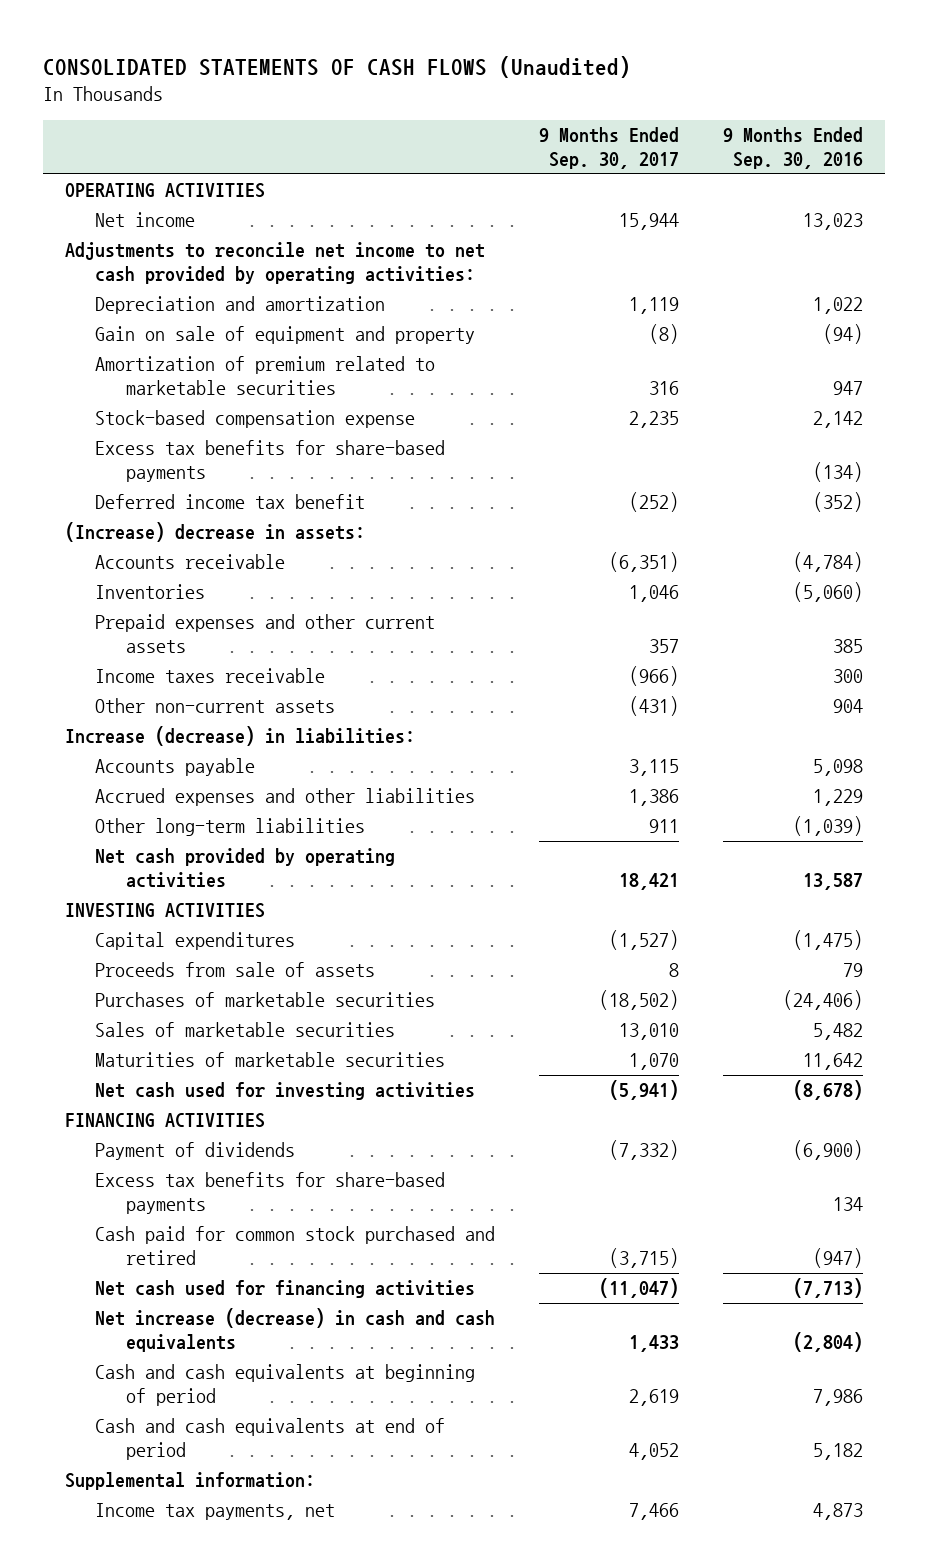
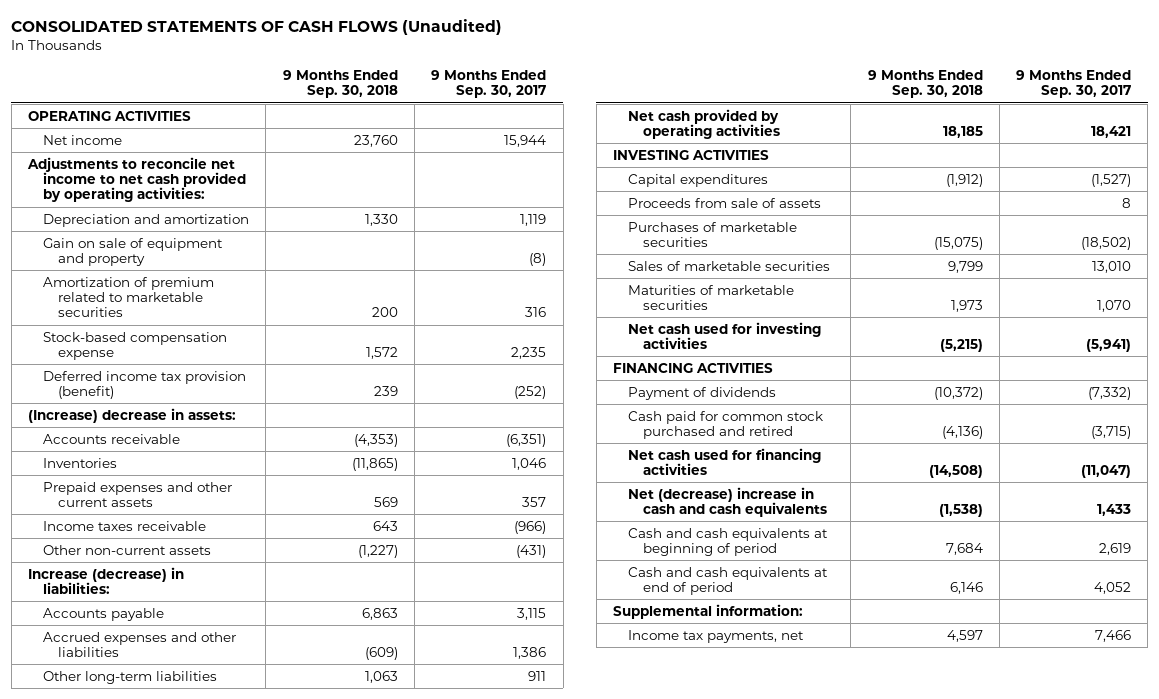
- | 9 Months Ended Sep. 30, 2017 | 9 Months Ended Sep. 30, 2016
+ | 9 Months Ended Sep. 30, 2018 | 9 Months Ended Sep. 30, 2017
- Excess tax benefits for share-based payments | | (134)
- Deferred income tax benefit | (252) | (352)
+ Deferred income tax provision (benefit) | 239 | (252)
- Excess tax benefits for share-based payments | | 134
- Net increase (decrease) in cash and cash equivalents | 1,433 | (2,804)
+ Net (decrease) increase in cash and cash equivalents | (1,538) | 1,433

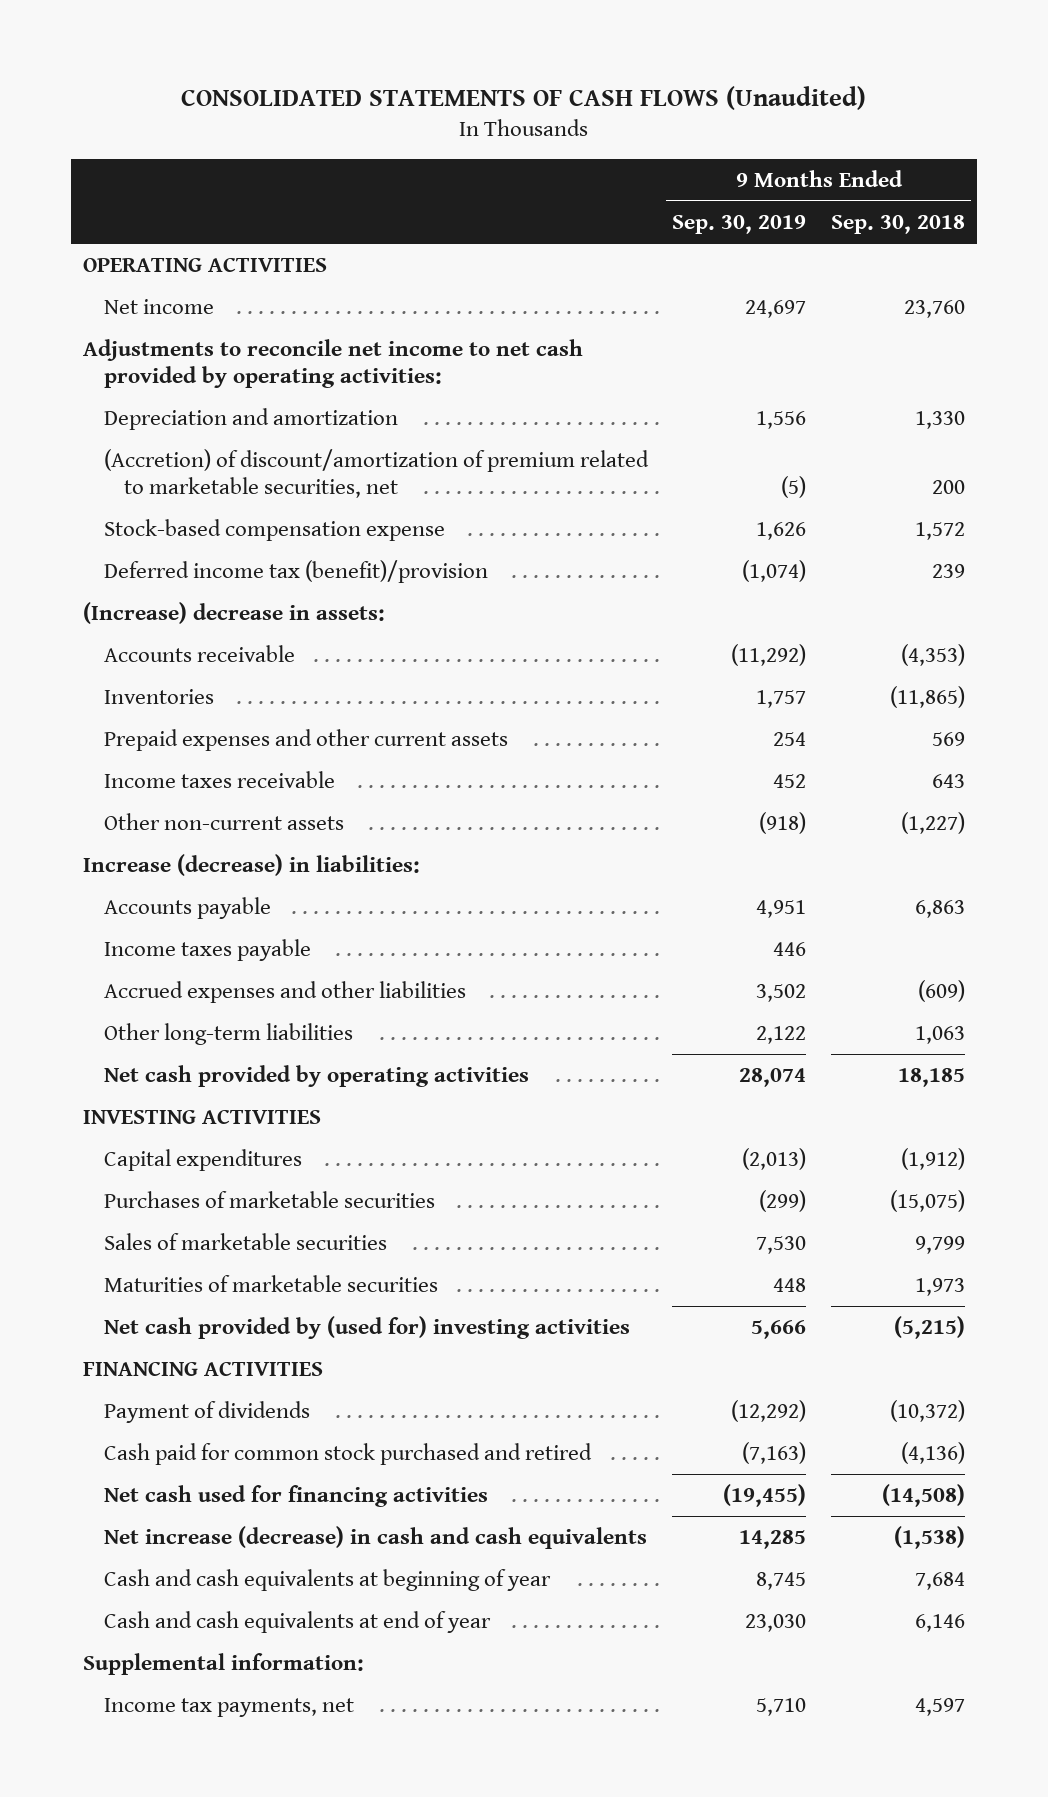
- | 9 Months Ended Sep. 30, 2018 | 9 Months Ended Sep. 30, 2017
+ | 9 Months Ended Sep. 30, 2019 | 9 Months Ended Sep. 30, 2018
- Gain on sale of equipment and property | | (8)
- Amortization of premium related to marketable securities | 200 | 316
+ (Accretion) of discount/amortization of premium related to marketable securities, net | (5) | 200
- Deferred income tax provision (benefit) | 239 | (252)
+ Deferred income tax (benefit)/provision | (1,074) | 239
+ Income taxes payable | 446 |
- Proceeds from sale of assets | | 8
- Net cash used for investing activities | (5,215) | (5,941)
+ Net cash provided by (used for) investing activities | 5,666 | (5,215)
- Net (decrease) increase in cash and cash equivalents | (1,538) | 1,433
- Cash and cash equivalents at beginning of period | 7,684 | 2,619
- Cash and cash equivalents at end of period | 6,146 | 4,052
+ Net increase (decrease) in cash and cash equivalents | 14,285 | (1,538)
+ Cash and cash equivalents at beginning of year | 8,745 | 7,684
+ Cash and cash equivalents at end of year | 23,030 | 6,146

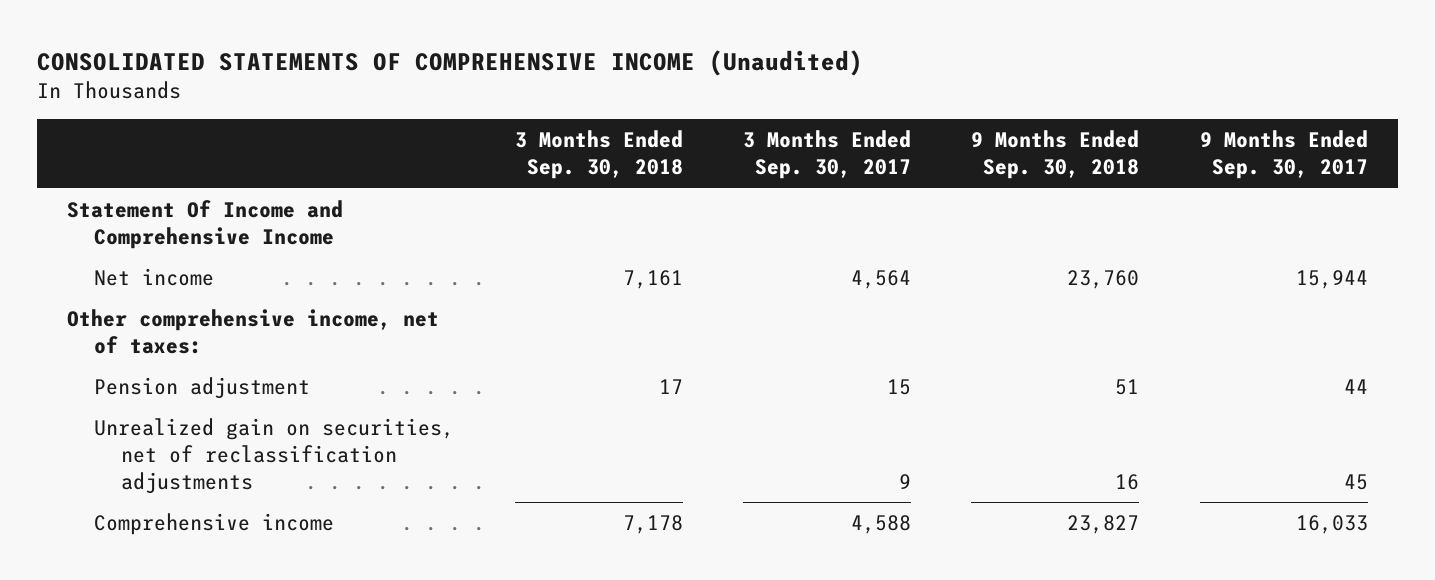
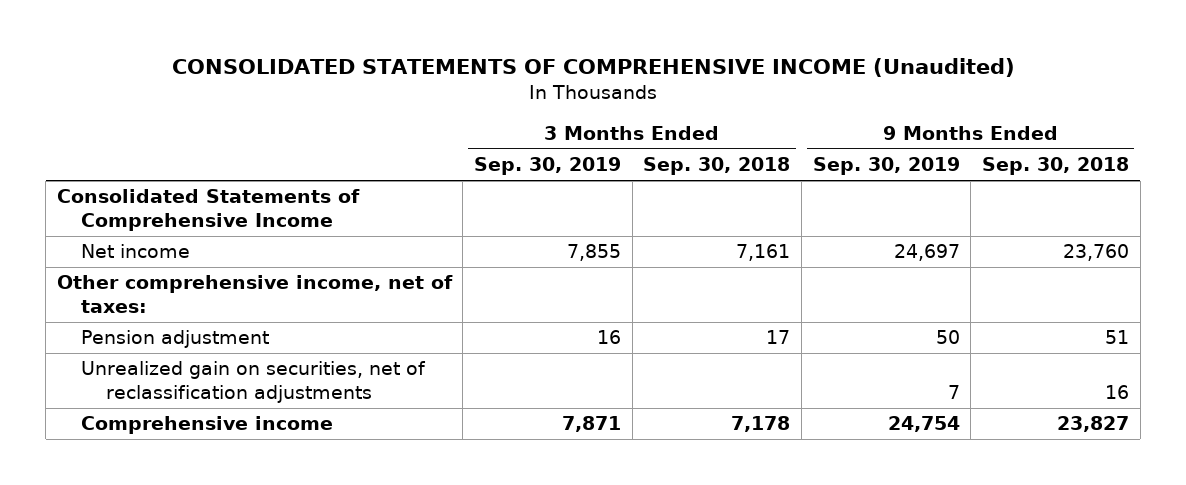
- | 3 Months Ended Sep. 30, 2018 | 3 Months Ended Sep. 30, 2017 | 9 Months Ended Sep. 30, 2018 | 9 Months Ended Sep. 30, 2017
+ | 3 Months Ended Sep. 30, 2019 | 3 Months Ended Sep. 30, 2018 | 9 Months Ended Sep. 30, 2019 | 9 Months Ended Sep. 30, 2018
- Statement Of Income and Comprehensive Income
+ Consolidated Statements of Comprehensive Income

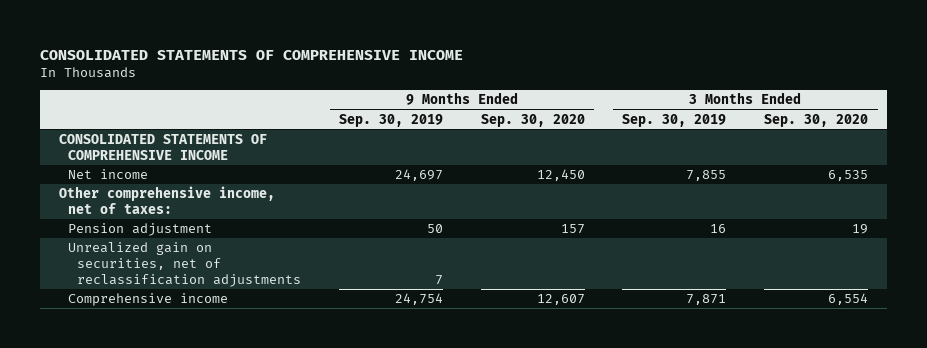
- CONSOLIDATED STATEMENTS OF COMPREHENSIVE INCOME (Unaudited)
+ CONSOLIDATED STATEMENTS OF COMPREHENSIVE INCOME
- | 3 Months Ended Sep. 30, 2019 | 3 Months Ended Sep. 30, 2018 | 9 Months Ended Sep. 30, 2019 | 9 Months Ended Sep. 30, 2018
+ | 9 Months Ended Sep. 30, 2019 | 9 Months Ended Sep. 30, 2020 | 3 Months Ended Sep. 30, 2019 | 3 Months Ended Sep. 30, 2020
- Consolidated Statements of Comprehensive Income
+ CONSOLIDATED STATEMENTS OF COMPREHENSIVE INCOME

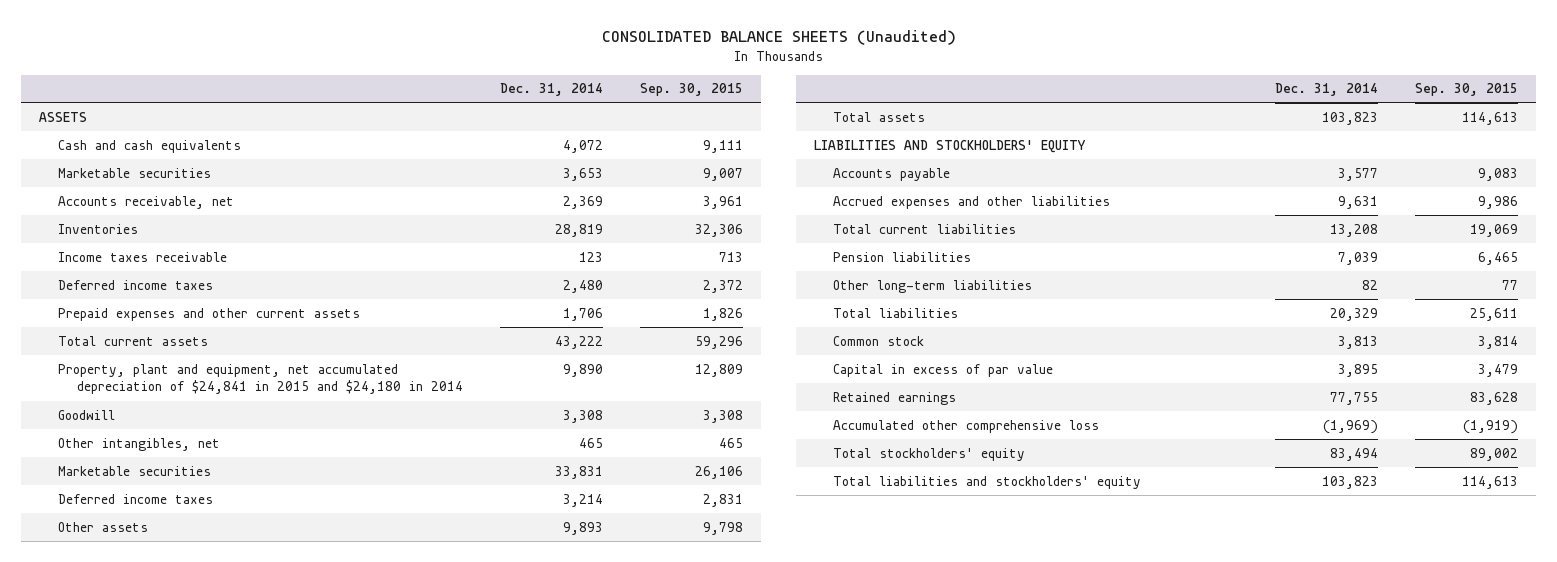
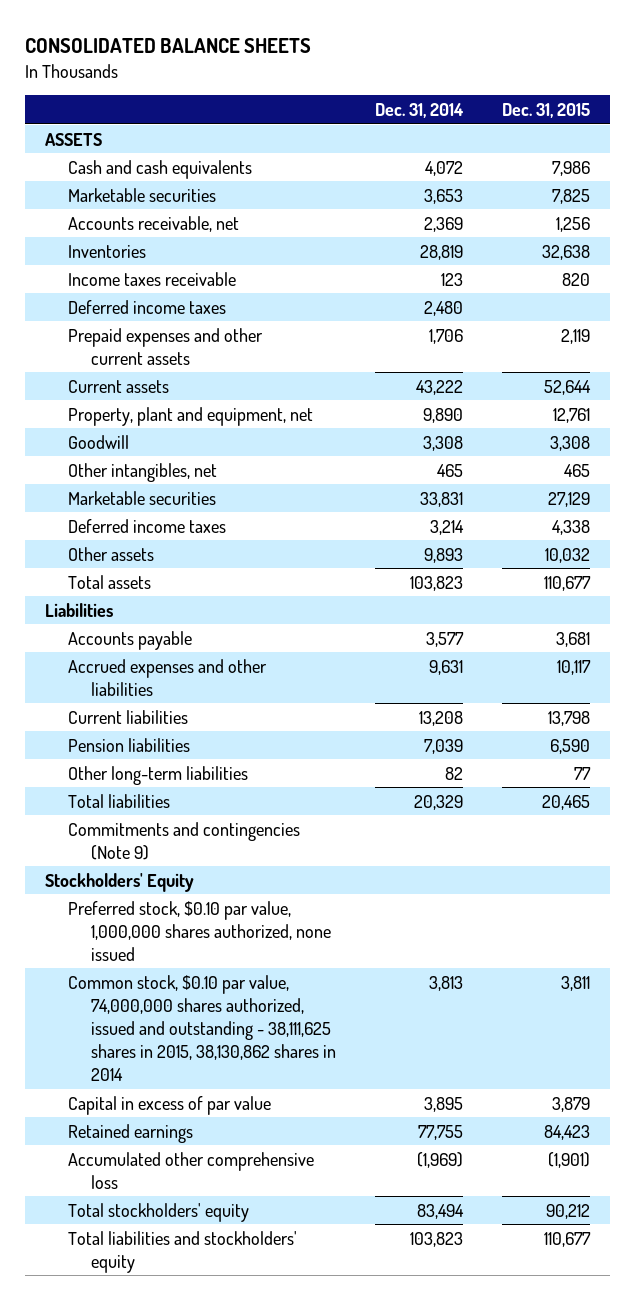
- CONSOLIDATED BALANCE SHEETS (Unaudited)
+ CONSOLIDATED BALANCE SHEETS
- | Dec. 31, 2014 | Sep. 30, 2015
+ | Dec. 31, 2014 | Dec. 31, 2015
- Total current assets | 43,222 | 59,296
- Property, plant and equipment, net accumulated depreciation of $24,841 in 2015 and $24,180 in 2014 | 9,890 | 12,809
+ Current assets | 43,222 | 52,644
+ Property, plant and equipment, net | 9,890 | 12,761
- LIABILITIES AND STOCKHOLDERS' EQUITY
+ Liabilities
- Total current liabilities | 13,208 | 19,069
+ Current liabilities | 13,208 | 13,798
- Common stock | 3,813 | 3,814
+ Commitments and contingencies (Note 9)
+ Stockholders' Equity
+ Preferred stock, $0.10 par value, 1,000,000 shares authorized, none issued
+ Common stock, $0.10 par value, 74,000,000 shares authorized, issued and outstanding - 38,111,625 shares in 2015, 38,130,862 shares in 2014 | 3,813 | 3,811

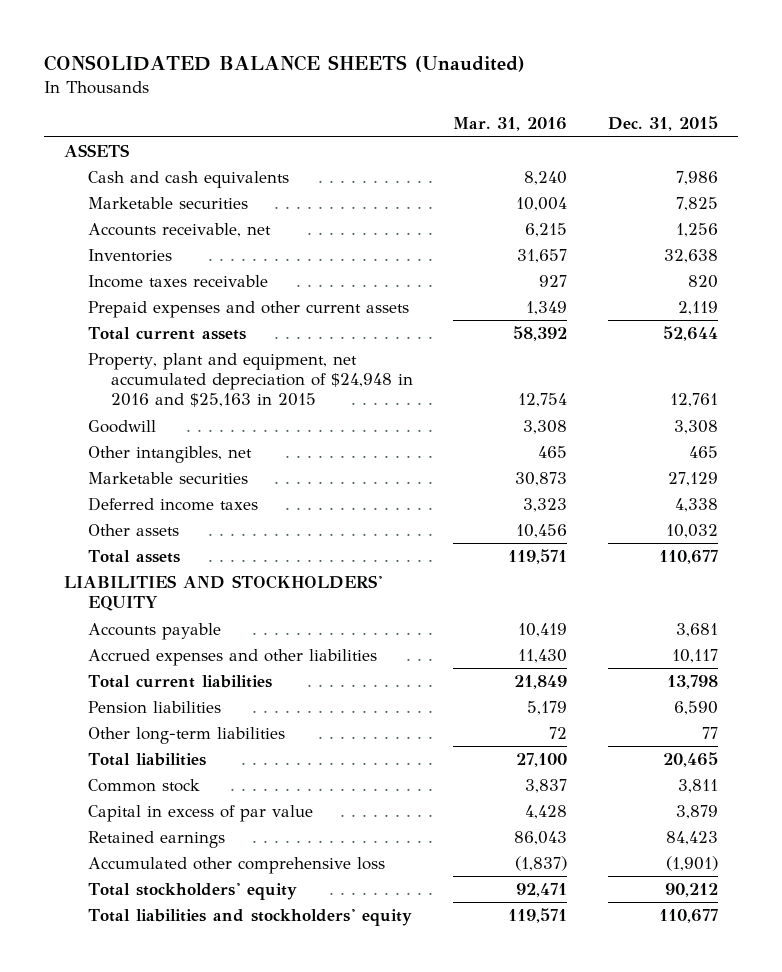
- CONSOLIDATED BALANCE SHEETS
+ CONSOLIDATED BALANCE SHEETS (Unaudited)
- | Dec. 31, 2014 | Dec. 31, 2015
+ | Mar. 31, 2016 | Dec. 31, 2015
- Deferred income taxes | 2,480 |
- Current assets | 43,222 | 52,644
- Property, plant and equipment, net | 9,890 | 12,761
+ Total current assets | 58,392 | 52,644
+ Property, plant and equipment, net accumulated depreciation of $24,948 in 2016 and $25,163 in 2015 | 12,754 | 12,761
- Liabilities
+ LIABILITIES AND STOCKHOLDERS' EQUITY
- Current liabilities | 13,208 | 13,798
+ Total current liabilities | 21,849 | 13,798
- Commitments and contingencies (Note 9)
- Stockholders' Equity
- Preferred stock, $0.10 par value, 1,000,000 shares authorized, none issued
- Common stock, $0.10 par value, 74,000,000 shares authorized, issued and outstanding - 38,111,625 shares in 2015, 38,130,862 shares in 2014 | 3,813 | 3,811
+ Common stock | 3,837 | 3,811

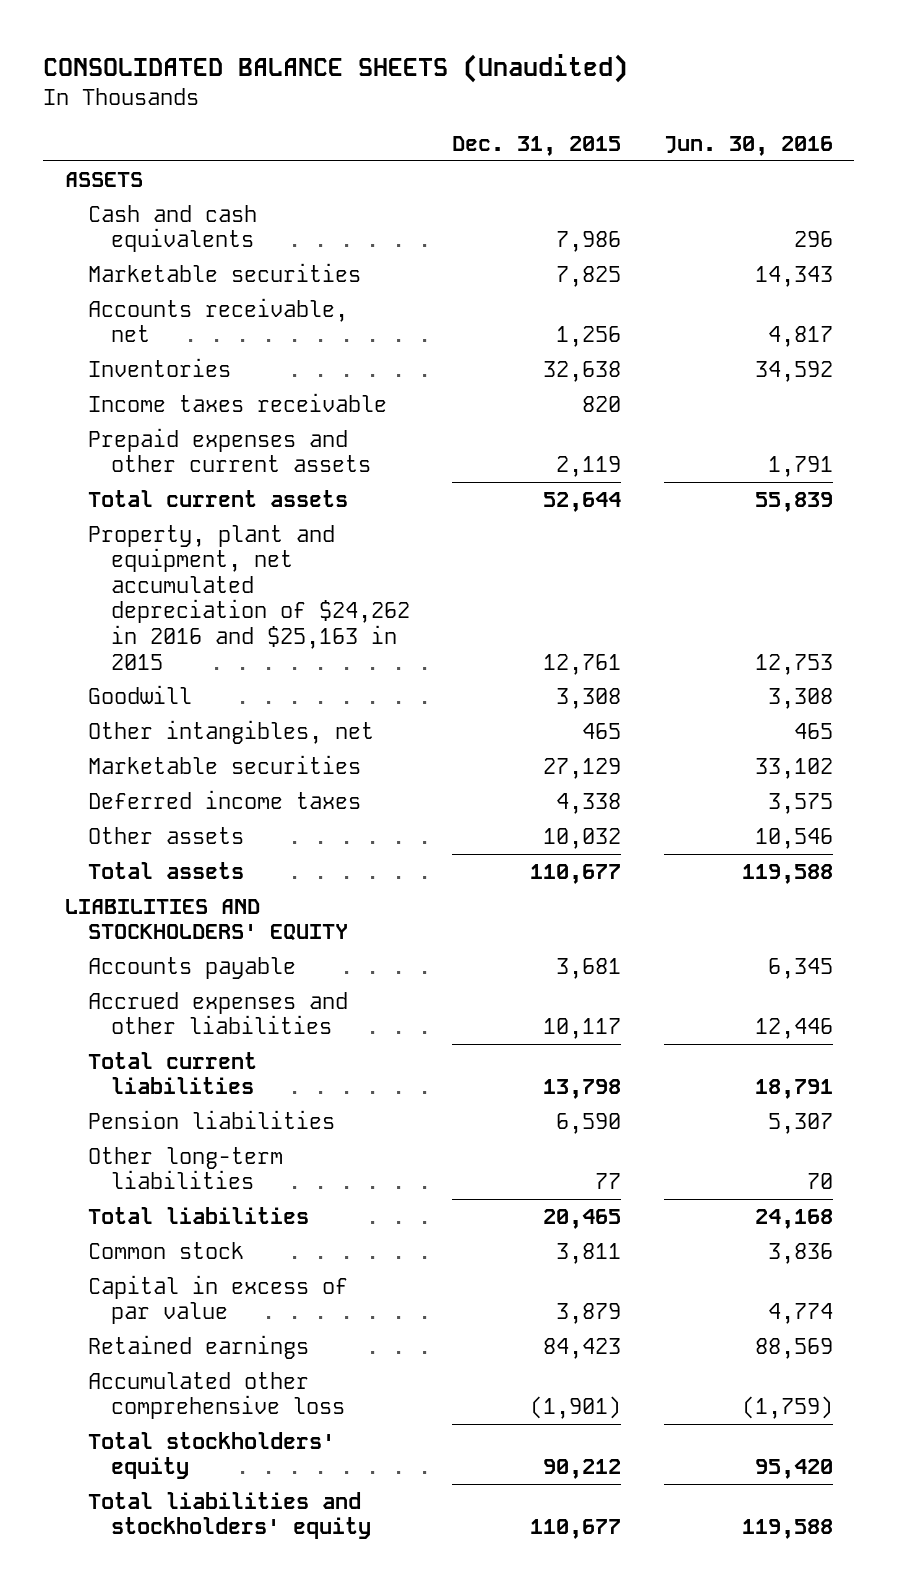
- | Mar. 31, 2016 | Dec. 31, 2015
+ | Dec. 31, 2015 | Jun. 30, 2016
- Property, plant and equipment, net accumulated depreciation of $24,948 in 2016 and $25,163 in 2015 | 12,754 | 12,761
+ Property, plant and equipment, net accumulated depreciation of $24,262 in 2016 and $25,163 in 2015 | 12,761 | 12,753

